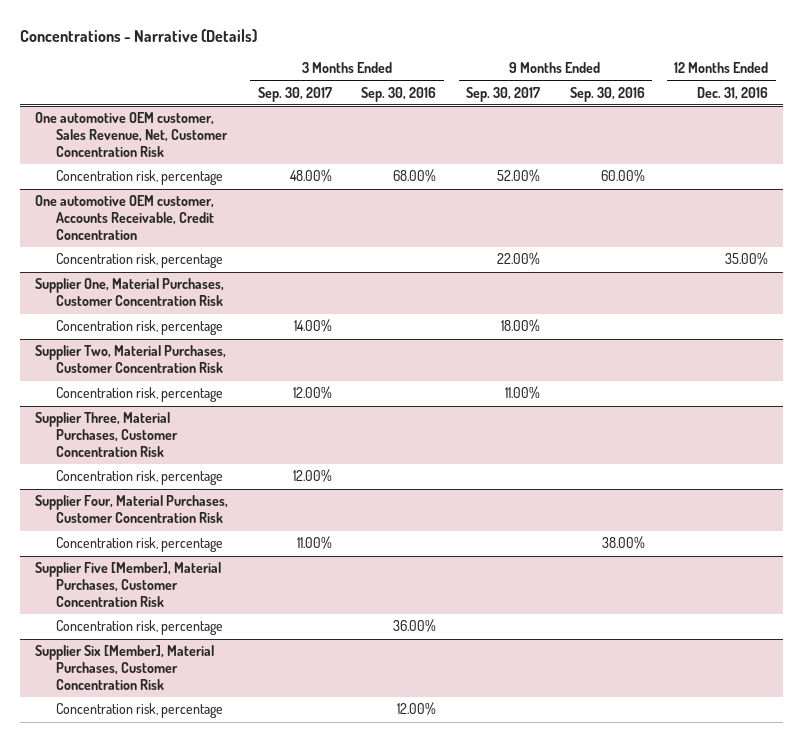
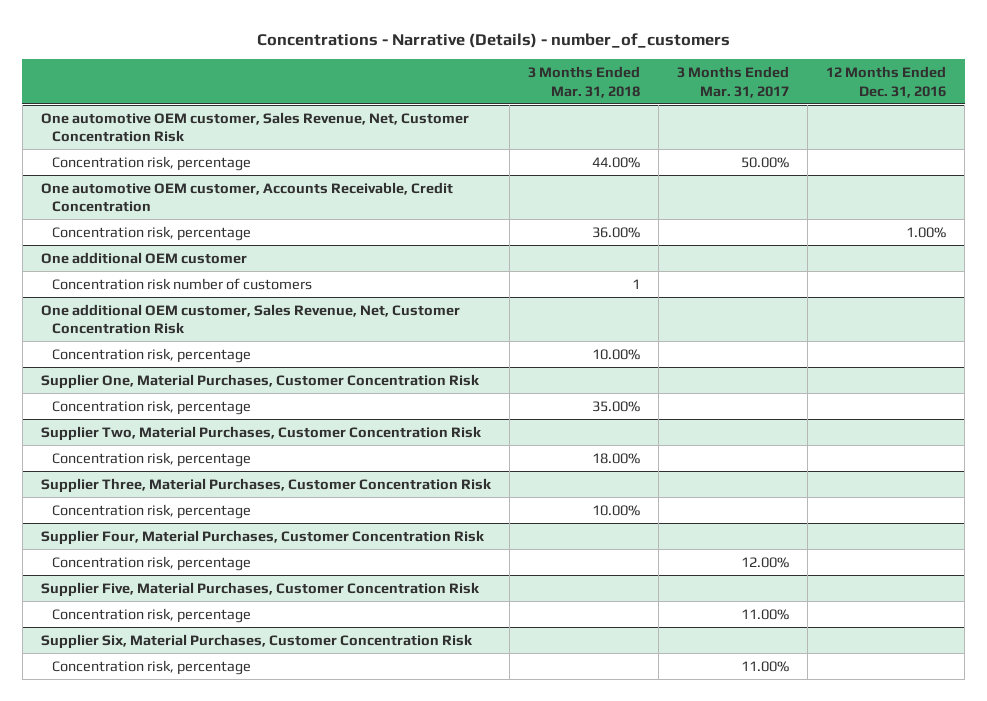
- Concentrations - Narrative (Details)
+ Concentrations - Narrative (Details) - number_of_customers
- | 3 Months Ended Sep. 30, 2017 | 3 Months Ended Sep. 30, 2016 | 9 Months Ended Sep. 30, 2017 | 9 Months Ended Sep. 30, 2016 | 12 Months Ended Dec. 31, 2016
+ | 3 Months Ended Mar. 31, 2018 | 3 Months Ended Mar. 31, 2017 | 12 Months Ended Dec. 31, 2016
@ One automotive OEM customer, Accounts Receivable, Credit Concentration
- Concentration risk, percentage | | | 22.00% | | 35.00%
+ Concentration risk, percentage | 36.00% | | 1.00%
+ One additional OEM customer
+ Concentration risk number of customers | 1 | |
+ One additional OEM customer, Sales Revenue, Net, Customer Concentration Risk
+ Concentration risk, percentage | 10.00% | |
- Supplier Five [Member], Material Purchases, Customer Concentration Risk
+ Supplier Five, Material Purchases, Customer Concentration Risk
- Supplier Six [Member], Material Purchases, Customer Concentration Risk
+ Supplier Six, Material Purchases, Customer Concentration Risk

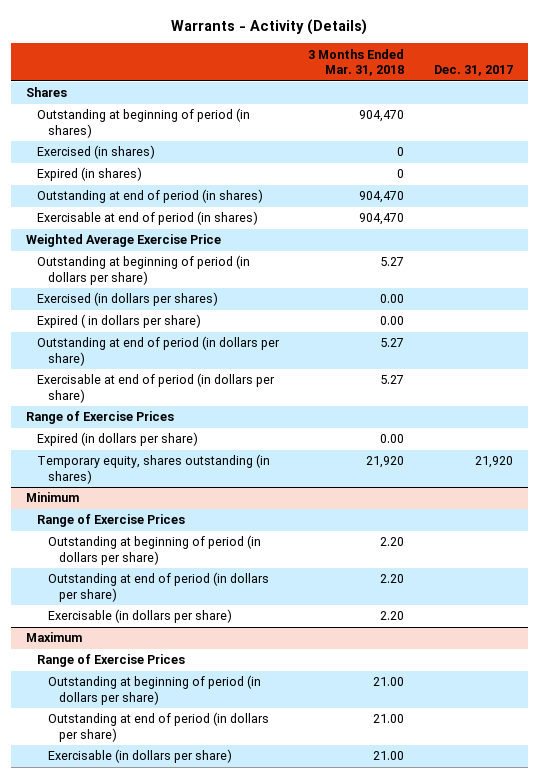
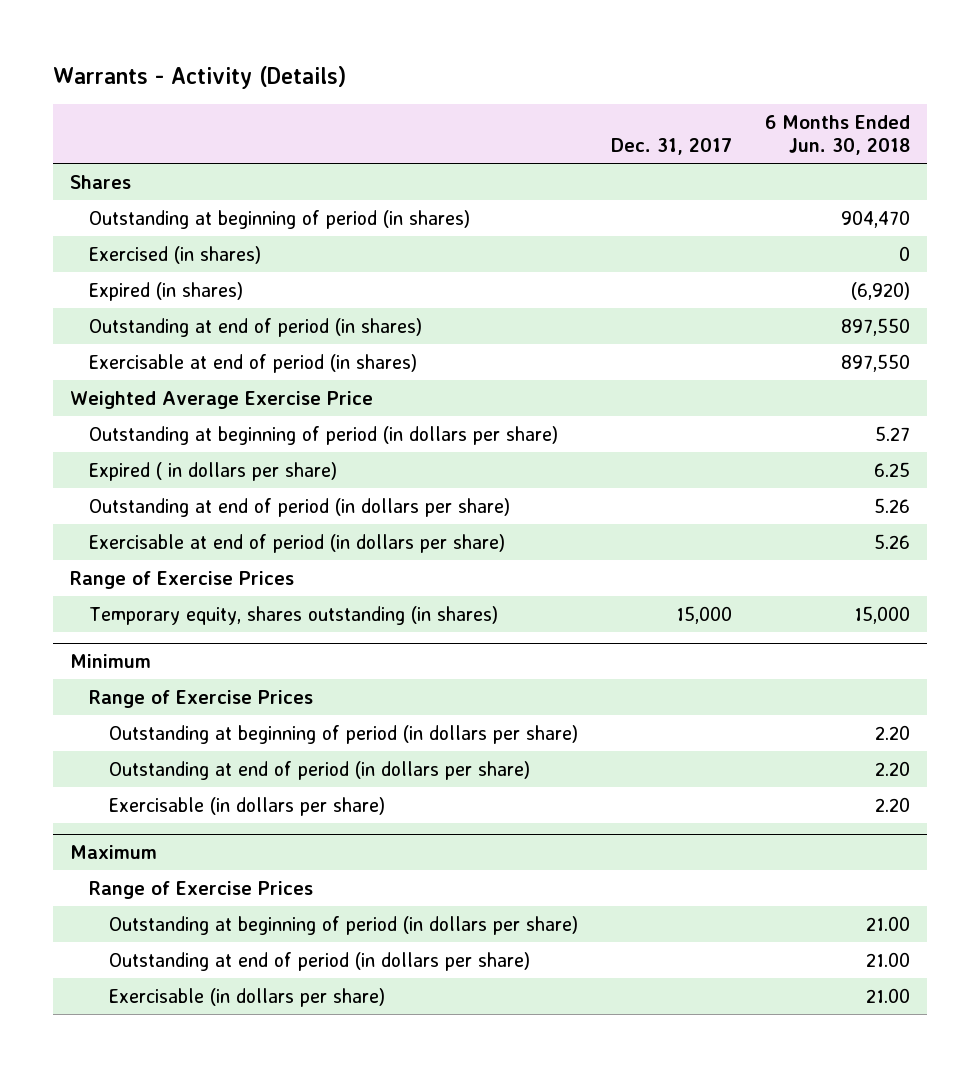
- | 3 Months Ended Mar. 31, 2018 | Dec. 31, 2017
+ | Dec. 31, 2017 | 6 Months Ended Jun. 30, 2018
- Exercised (in dollars per shares) | 0.00 |
- Expired (in dollars per share) | 0.00 |
- Temporary equity, shares outstanding (in shares) | 21,920 | 21,920
+ Temporary equity, shares outstanding (in shares) | 15,000 | 15,000

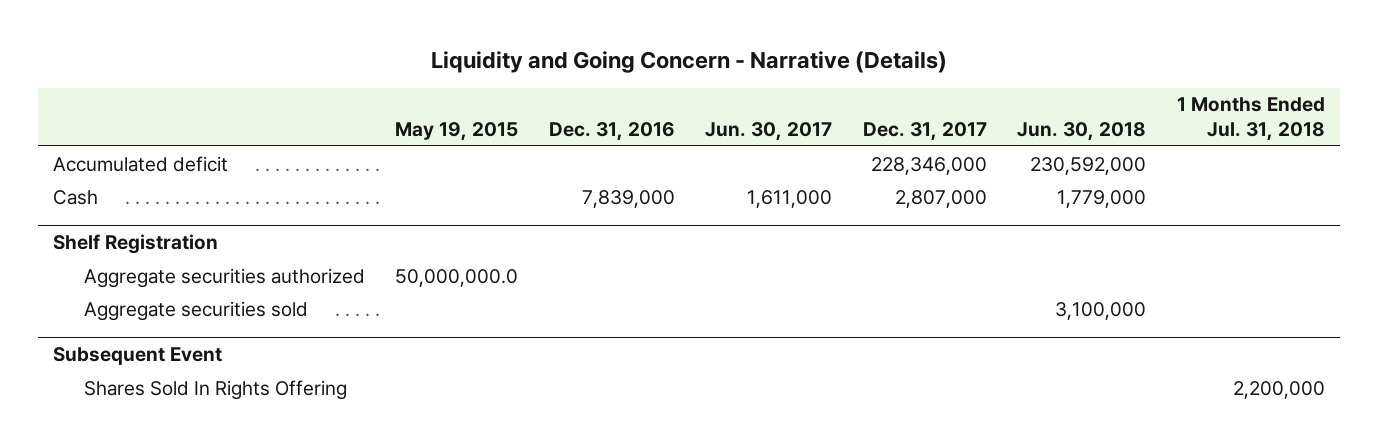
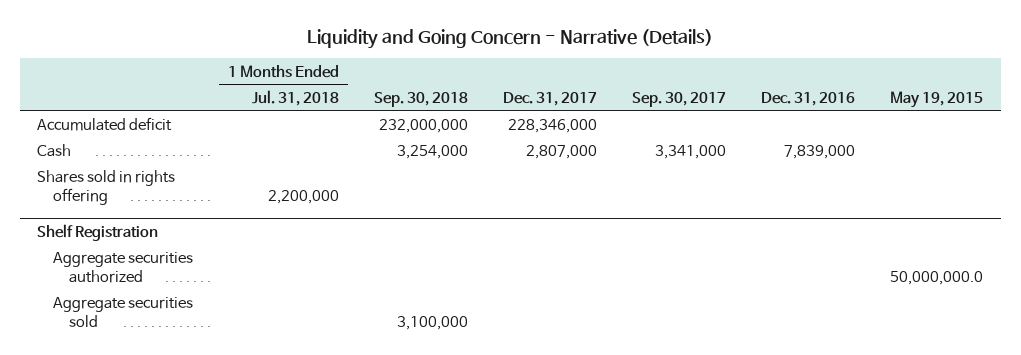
- | May 19, 2015 | Dec. 31, 2016 | Jun. 30, 2017 | Dec. 31, 2017 | Jun. 30, 2018 | 1 Months Ended Jul. 31, 2018
+ | 1 Months Ended Jul. 31, 2018 | Sep. 30, 2018 | Dec. 31, 2017 | Sep. 30, 2017 | Dec. 31, 2016 | May 19, 2015
+ Shares sold in rights offering | 2,200,000 | | | | |
- Subsequent Event
- Shares Sold In Rights Offering | | | | | | 2,200,000

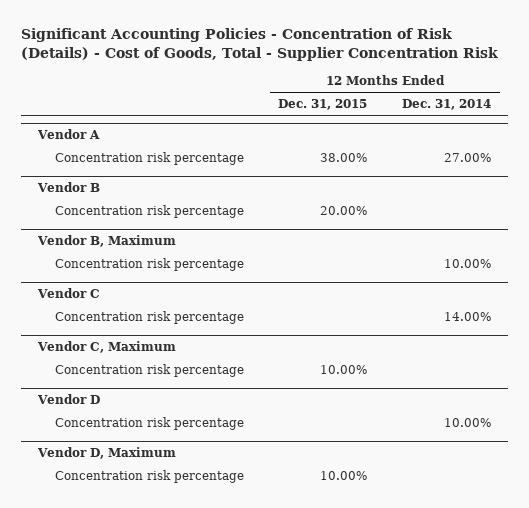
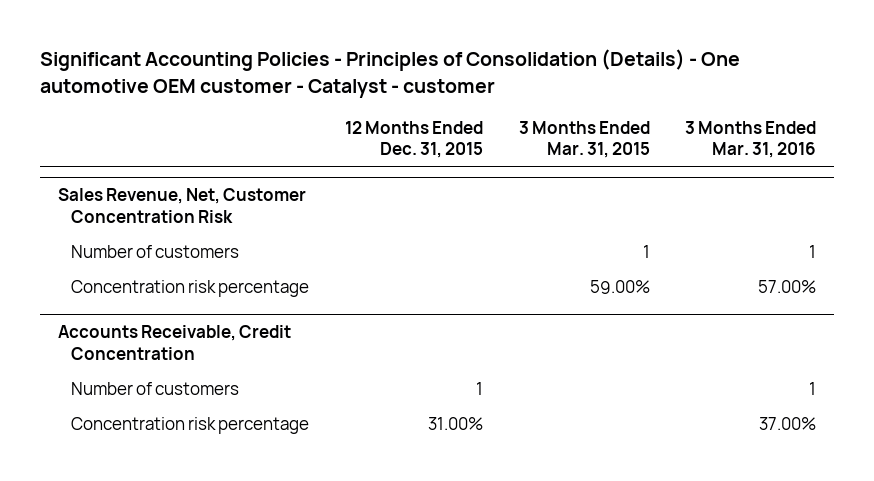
- Significant Accounting Policies - Concentration of Risk (Details) - Cost of Goods, Total - Supplier Concentration Risk
+ Significant Accounting Policies - Principles of Consolidation (Details) - One automotive OEM customer - Catalyst - customer
- | 12 Months Ended Dec. 31, 2015 | 12 Months Ended Dec. 31, 2014
+ | 12 Months Ended Dec. 31, 2015 | 3 Months Ended Mar. 31, 2015 | 3 Months Ended Mar. 31, 2016
- Vendor A
- Concentration risk percentage | 38.00% | 27.00%
- Vendor B
- Concentration risk percentage | 20.00% |
- Vendor B, Maximum
- Concentration risk percentage | | 10.00%
- Vendor C
- Concentration risk percentage | | 14.00%
- Vendor C, Maximum
- Concentration risk percentage | 10.00% |
- Vendor D
- Concentration risk percentage | | 10.00%
- Vendor D, Maximum
- Concentration risk percentage | 10.00% |
+ Sales Revenue, Net, Customer Concentration Risk
+ Number of customers | | 1 | 1
+ Concentration risk percentage | | 59.00% | 57.00%
+ Accounts Receivable, Credit Concentration
+ Number of customers | 1 | | 1
+ Concentration risk percentage | 31.00% | | 37.00%

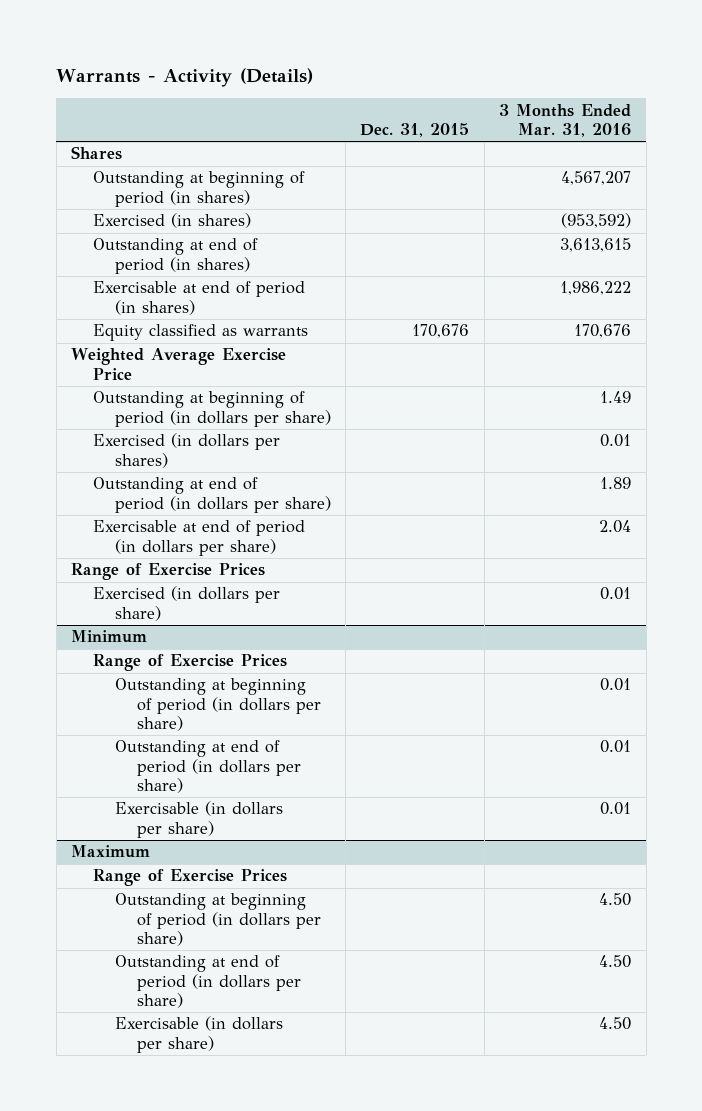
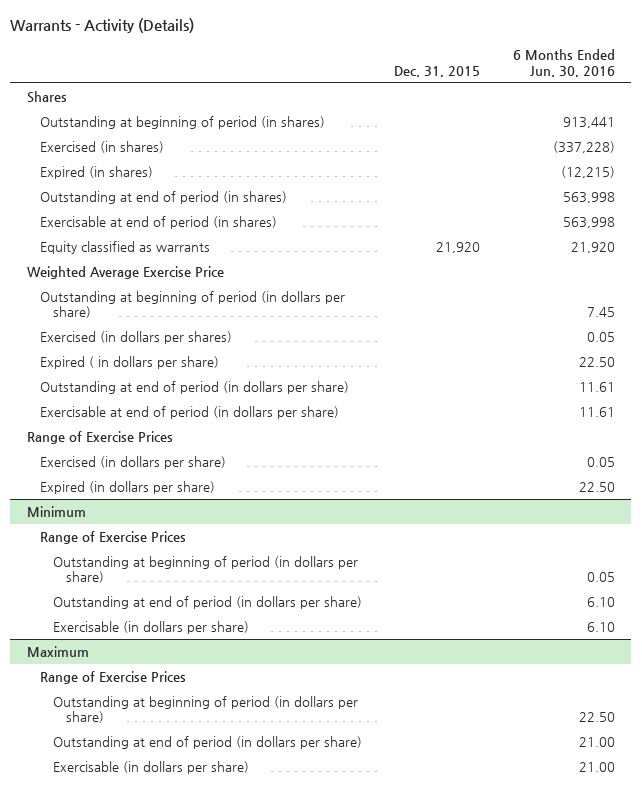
- | Dec. 31, 2015 | 3 Months Ended Mar. 31, 2016
+ | Dec. 31, 2015 | 6 Months Ended Jun. 30, 2016
+ Expired (in shares) | | (12,215)
- Equity classified as warrants | 170,676 | 170,676
+ Equity classified as warrants | 21,920 | 21,920
+ Expired ( in dollars per share) | | 22.50
+ Expired (in dollars per share) | | 22.50

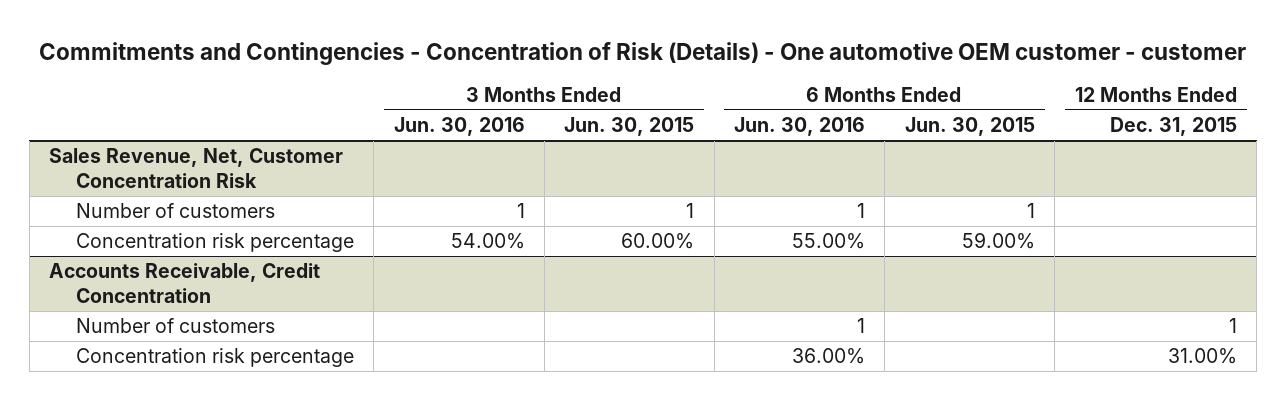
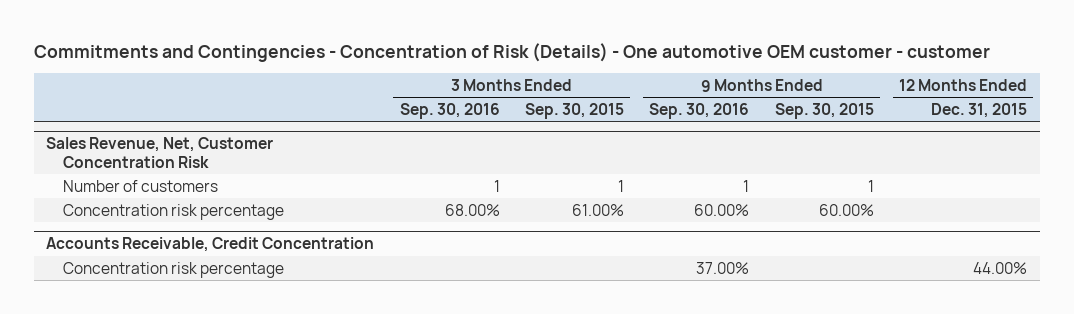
- | 3 Months Ended Jun. 30, 2016 | 3 Months Ended Jun. 30, 2015 | 6 Months Ended Jun. 30, 2016 | 6 Months Ended Jun. 30, 2015 | 12 Months Ended Dec. 31, 2015
+ | 3 Months Ended Sep. 30, 2016 | 3 Months Ended Sep. 30, 2015 | 9 Months Ended Sep. 30, 2016 | 9 Months Ended Sep. 30, 2015 | 12 Months Ended Dec. 31, 2015
@ Accounts Receivable, Credit Concentration
- Number of customers | | | 1 | | 1
- Concentration risk percentage | | | 36.00% | | 31.00%
+ Concentration risk percentage | | | 37.00% | | 44.00%

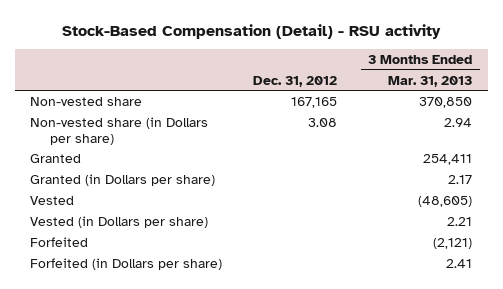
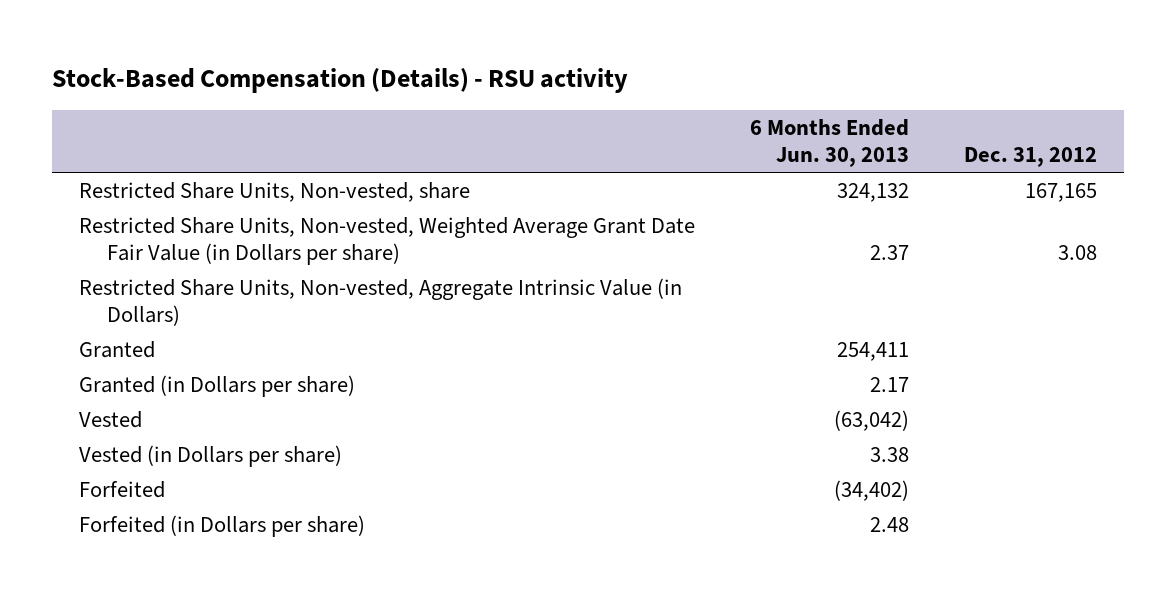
- Stock-Based Compensation (Detail) - RSU activity
+ Stock-Based Compensation (Details) - RSU activity
- | Dec. 31, 2012 | 3 Months Ended Mar. 31, 2013
+ | 6 Months Ended Jun. 30, 2013 | Dec. 31, 2012
- Non-vested share | 167,165 | 370,850
- Non-vested share (in Dollars per share) | 3.08 | 2.94
+ Restricted Share Units, Non-vested, share | 324,132 | 167,165
+ Restricted Share Units, Non-vested, Weighted Average Grant Date Fair Value (in Dollars per share) | 2.37 | 3.08
+ Restricted Share Units, Non-vested, Aggregate Intrinsic Value (in Dollars)

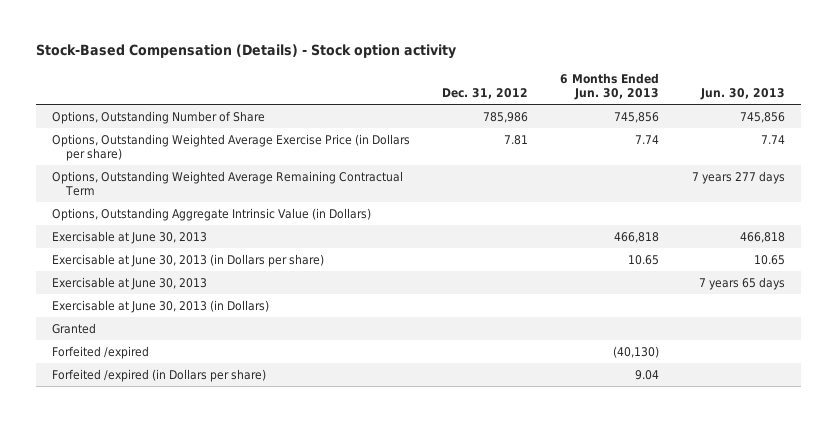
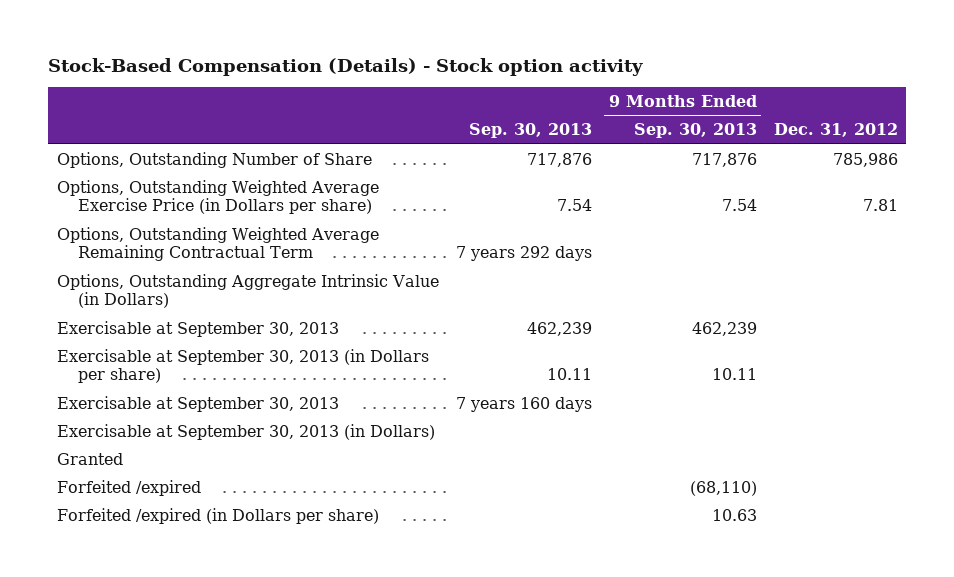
- | Dec. 31, 2012 | 6 Months Ended Jun. 30, 2013 | Jun. 30, 2013
+ | Sep. 30, 2013 | 9 Months Ended Sep. 30, 2013 | Dec. 31, 2012
- Exercisable at June 30, 2013 | | 466,818 | 466,818
- Exercisable at June 30, 2013 (in Dollars per share) | | 10.65 | 10.65
- Exercisable at June 30, 2013 | | | 7 years 65 days
- Exercisable at June 30, 2013 (in Dollars)
+ Exercisable at September 30, 2013 | 462,239 | 462,239 |
+ Exercisable at September 30, 2013 (in Dollars per share) | 10.11 | 10.11 |
+ Exercisable at September 30, 2013 | 7 years 160 days | |
+ Exercisable at September 30, 2013 (in Dollars)

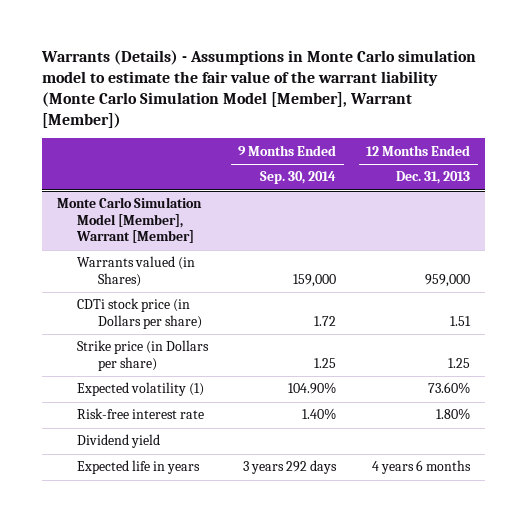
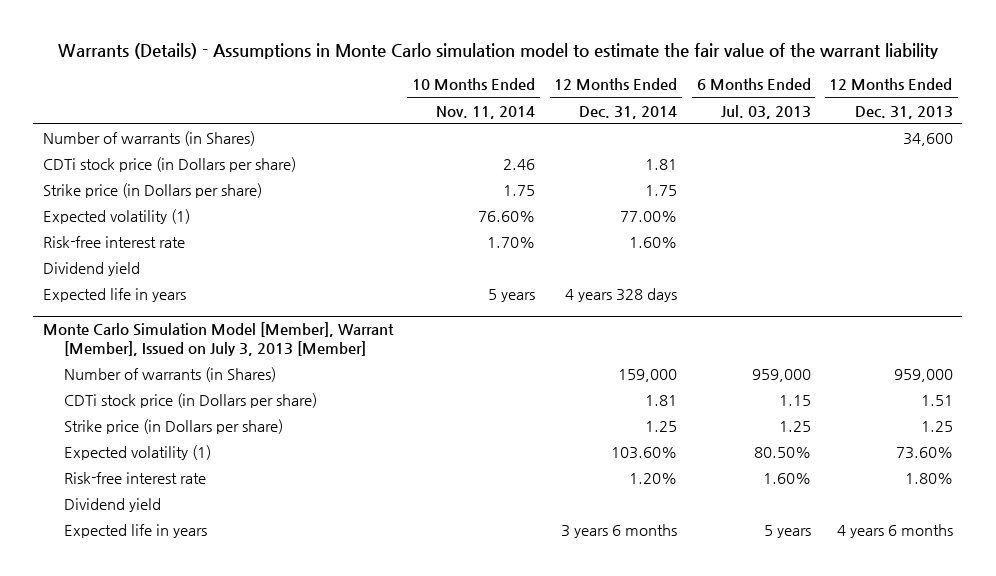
- Warrants (Details) - Assumptions in Monte Carlo simulation model to estimate the fair value of the warrant liability (Monte Carlo Simulation Model [Member], Warrant [Member])
+ Warrants (Details) - Assumptions in Monte Carlo simulation model to estimate the fair value of the warrant liability
- | 9 Months Ended Sep. 30, 2014 | 12 Months Ended Dec. 31, 2013
+ | 10 Months Ended Nov. 11, 2014 | 12 Months Ended Dec. 31, 2014 | 6 Months Ended Jul. 03, 2013 | 12 Months Ended Dec. 31, 2013
- Monte Carlo Simulation Model [Member], Warrant [Member]
- Warrants valued (in Shares) | 159,000 | 959,000
+ Number of warrants (in Shares) | | | | 34,600
+ CDTi stock price (in Dollars per share) | 2.46 | 1.81 | |
+ Strike price (in Dollars per share) | 1.75 | 1.75 | |
+ Expected volatility (1) | 76.60% | 77.00% | |
+ Risk-free interest rate | 1.70% | 1.60% | |
+ Dividend yield
+ Expected life in years | 5 years | 4 years 328 days | |
+ Monte Carlo Simulation Model [Member], Warrant [Member], Issued on July 3, 2013 [Member]
+ Number of warrants (in Shares) | | 159,000 | 959,000 | 959,000

